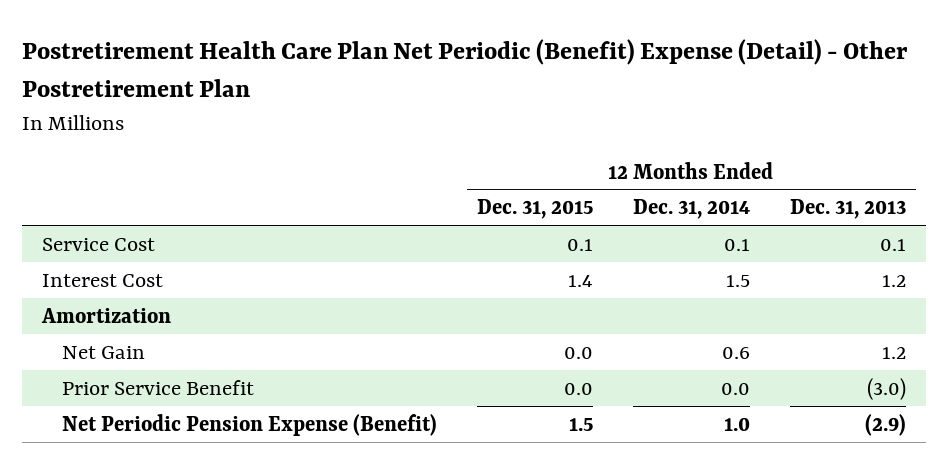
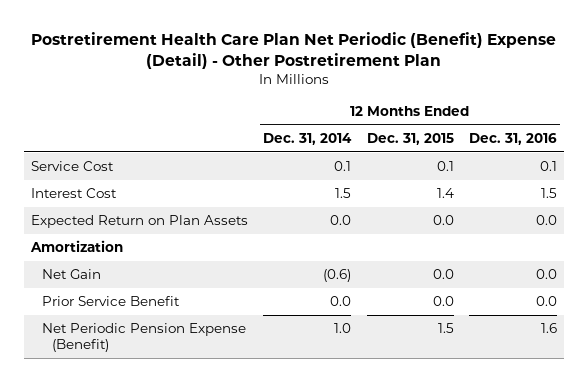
- | 12 Months Ended Dec. 31, 2015 | 12 Months Ended Dec. 31, 2014 | 12 Months Ended Dec. 31, 2013
+ | 12 Months Ended Dec. 31, 2014 | 12 Months Ended Dec. 31, 2015 | 12 Months Ended Dec. 31, 2016
+ Expected Return on Plan Assets | 0.0 | 0.0 | 0.0
- Net Gain | 0.0 | 0.6 | 1.2
+ Net Gain | (0.6) | 0.0 | 0.0

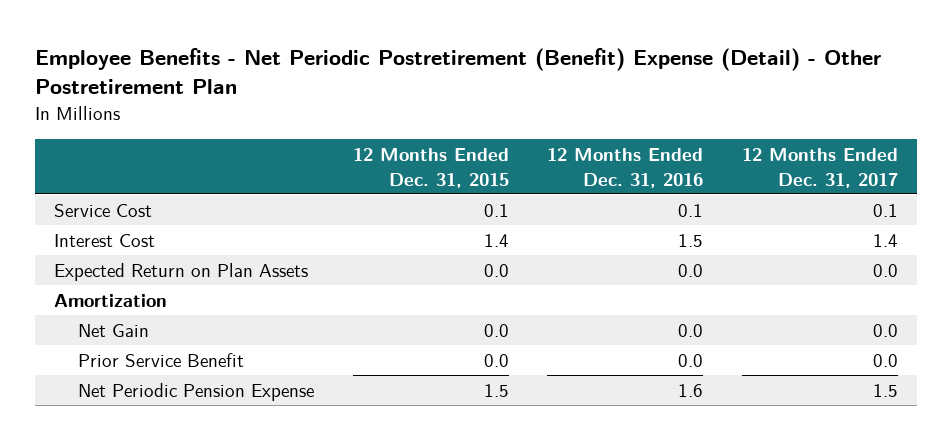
- Postretirement Health Care Plan Net Periodic (Benefit) Expense (Detail) - Other Postretirement Plan
+ Employee Benefits - Net Periodic Postretirement (Benefit) Expense (Detail) - Other Postretirement Plan
- | 12 Months Ended Dec. 31, 2014 | 12 Months Ended Dec. 31, 2015 | 12 Months Ended Dec. 31, 2016
+ | 12 Months Ended Dec. 31, 2015 | 12 Months Ended Dec. 31, 2016 | 12 Months Ended Dec. 31, 2017
- Net Periodic Pension Expense (Benefit) | 1.0 | 1.5 | 1.6
+ Net Periodic Pension Expense | 1.5 | 1.6 | 1.5

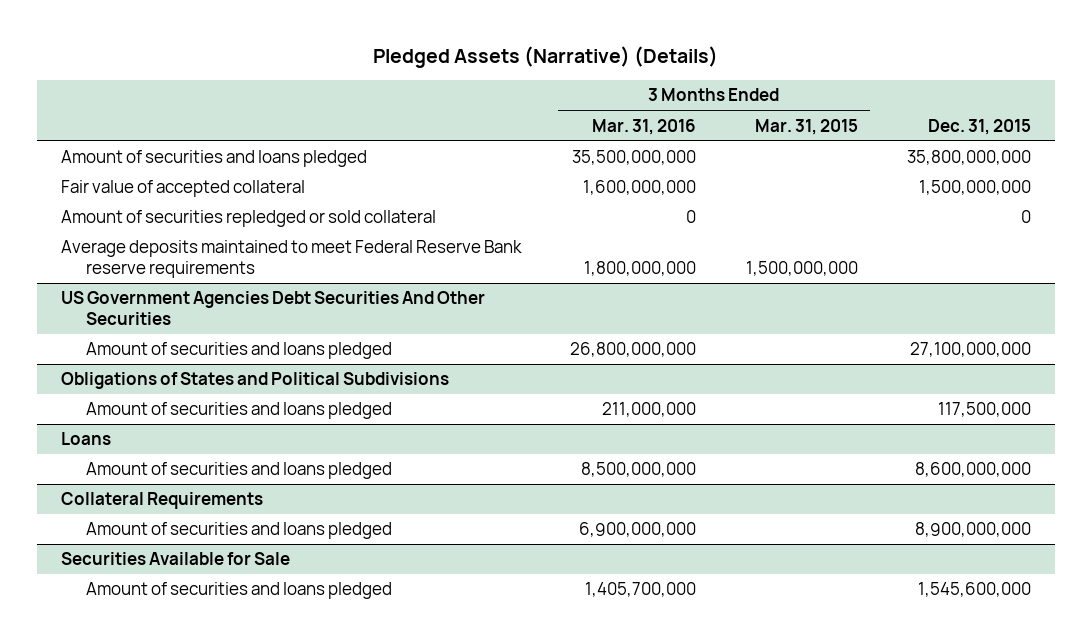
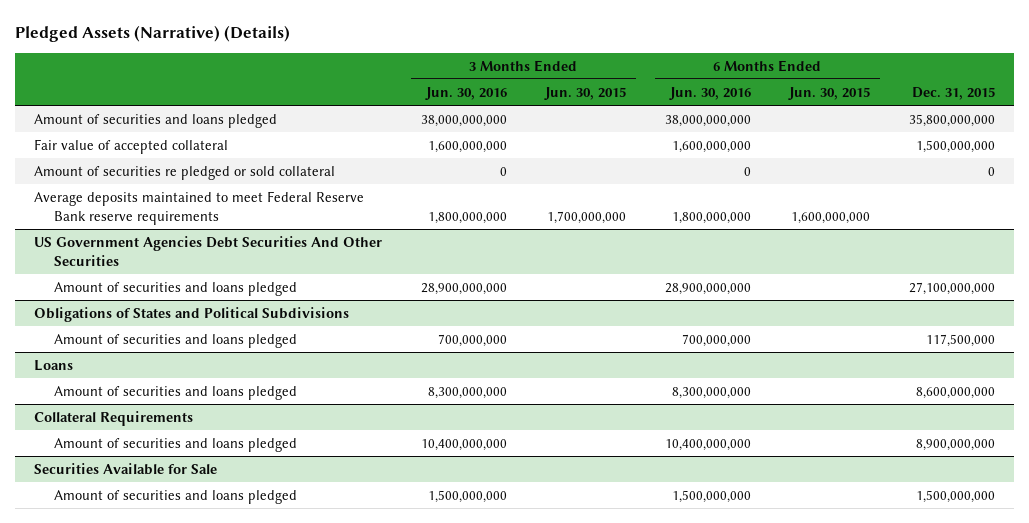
- | 3 Months Ended Mar. 31, 2016 | 3 Months Ended Mar. 31, 2015 | Dec. 31, 2015
+ | 3 Months Ended Jun. 30, 2016 | 3 Months Ended Jun. 30, 2015 | 6 Months Ended Jun. 30, 2016 | 6 Months Ended Jun. 30, 2015 | Dec. 31, 2015
- Amount of securities repledged or sold collateral | 0 | | 0
+ Amount of securities re pledged or sold collateral | 0 | | 0 | | 0
@ Securities Available for Sale
- Amount of securities and loans pledged | 1,405,700,000 | | 1,545,600,000
+ Amount of securities and loans pledged | 1,500,000,000 | | 1,500,000,000 | | 1,500,000,000

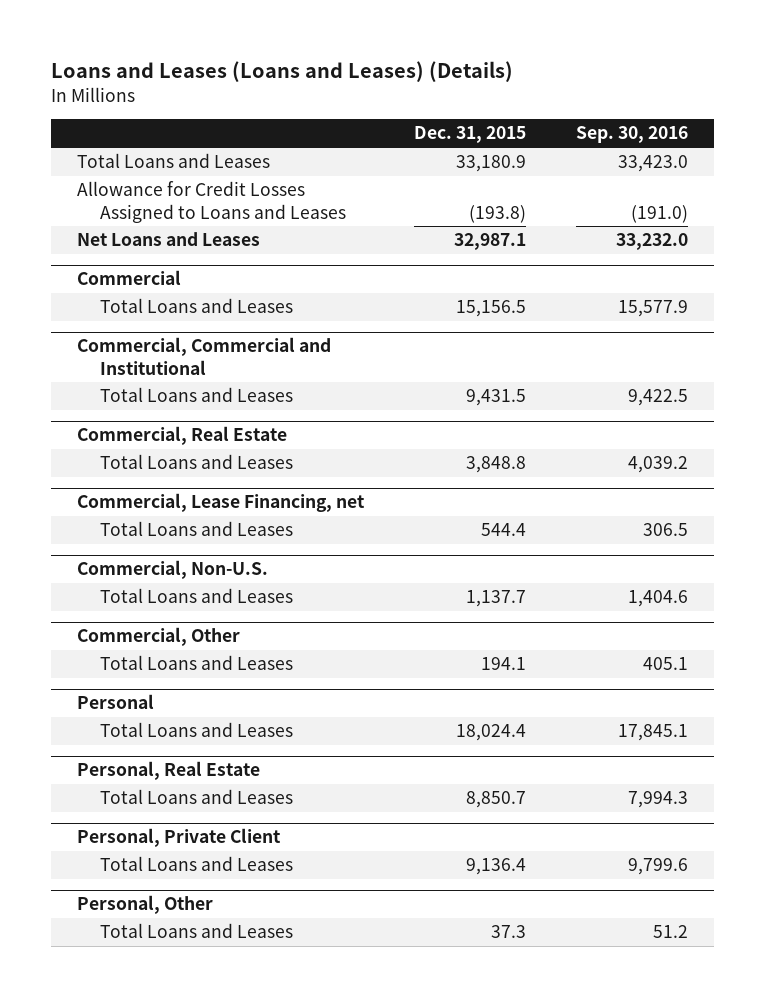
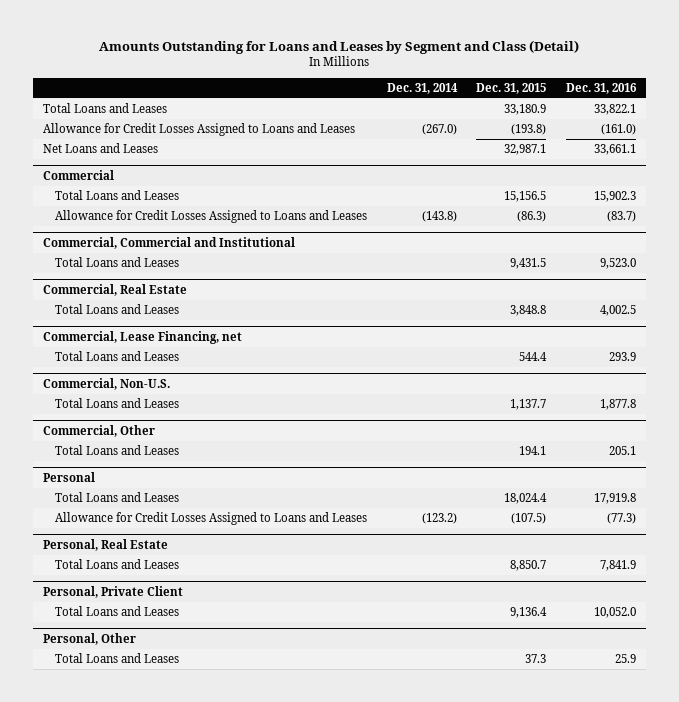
- Loans and Leases (Loans and Leases) (Details)
+ Amounts Outstanding for Loans and Leases by Segment and Class (Detail)
- | Dec. 31, 2015 | Sep. 30, 2016
+ | Dec. 31, 2014 | Dec. 31, 2015 | Dec. 31, 2016
@ Commercial
+ Allowance for Credit Losses Assigned to Loans and Leases | (143.8) | (86.3) | (83.7)
@ Personal
+ Allowance for Credit Losses Assigned to Loans and Leases | (123.2) | (107.5) | (77.3)

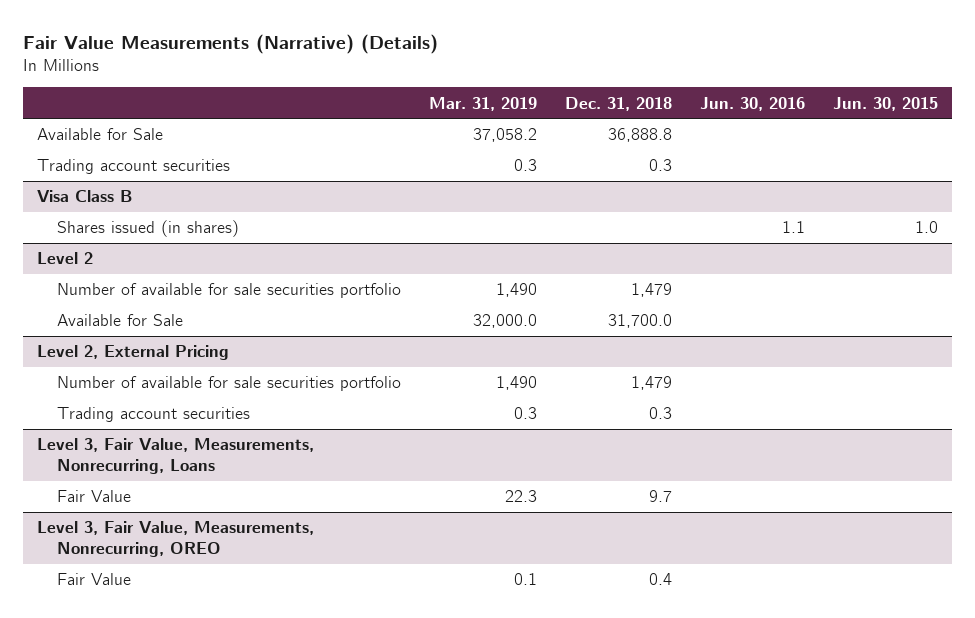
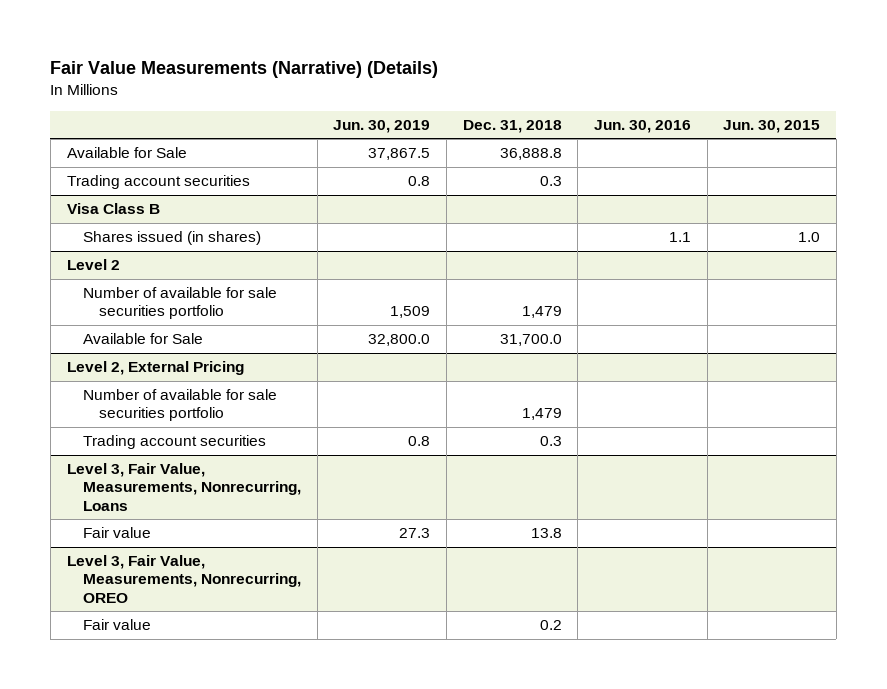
- | Mar. 31, 2019 | Dec. 31, 2018 | Jun. 30, 2016 | Jun. 30, 2015
+ | Jun. 30, 2019 | Dec. 31, 2018 | Jun. 30, 2016 | Jun. 30, 2015
@ Level 3, Fair Value, Measurements, Nonrecurring, Loans
- Fair Value | 22.3 | 9.7 | |
+ Fair value | 27.3 | 13.8 | |
@ Level 3, Fair Value, Measurements, Nonrecurring, OREO
- Fair Value | 0.1 | 0.4 | |
+ Fair value | | 0.2 | |

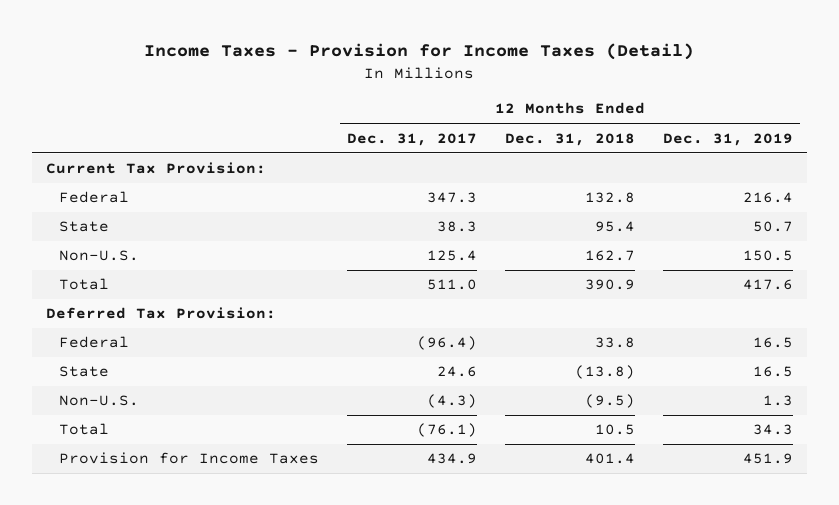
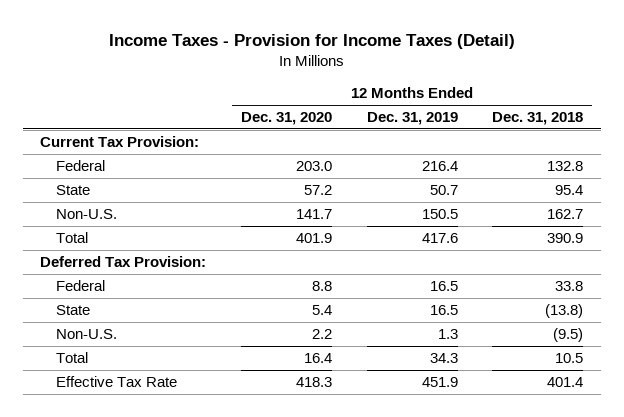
- | 12 Months Ended Dec. 31, 2017 | 12 Months Ended Dec. 31, 2018 | 12 Months Ended Dec. 31, 2019
+ | 12 Months Ended Dec. 31, 2020 | 12 Months Ended Dec. 31, 2019 | 12 Months Ended Dec. 31, 2018
- Provision for Income Taxes | 434.9 | 401.4 | 451.9
+ Effective Tax Rate | 418.3 | 451.9 | 401.4

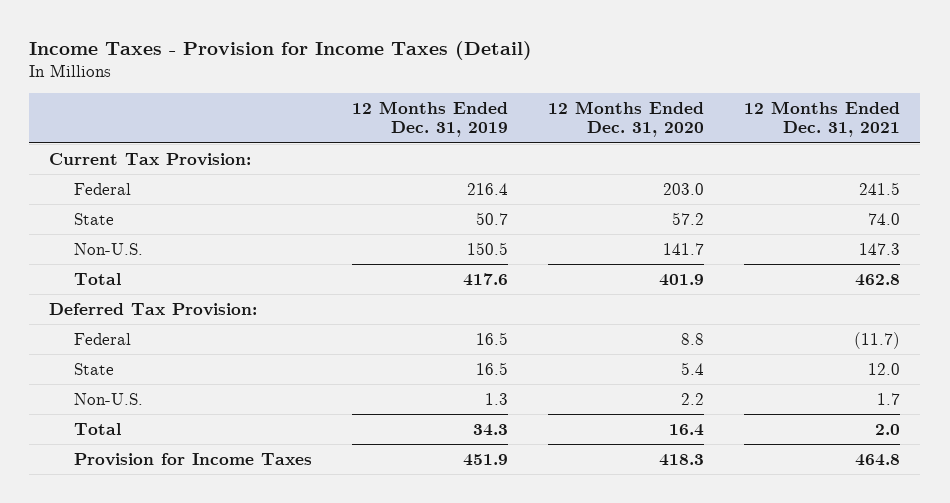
- | 12 Months Ended Dec. 31, 2020 | 12 Months Ended Dec. 31, 2019 | 12 Months Ended Dec. 31, 2018
+ | 12 Months Ended Dec. 31, 2019 | 12 Months Ended Dec. 31, 2020 | 12 Months Ended Dec. 31, 2021
- Effective Tax Rate | 418.3 | 451.9 | 401.4
+ Provision for Income Taxes | 451.9 | 418.3 | 464.8

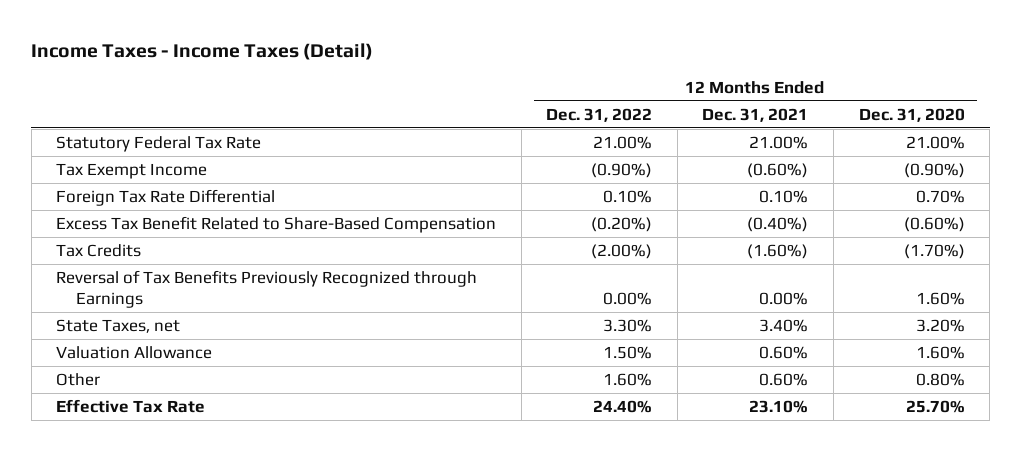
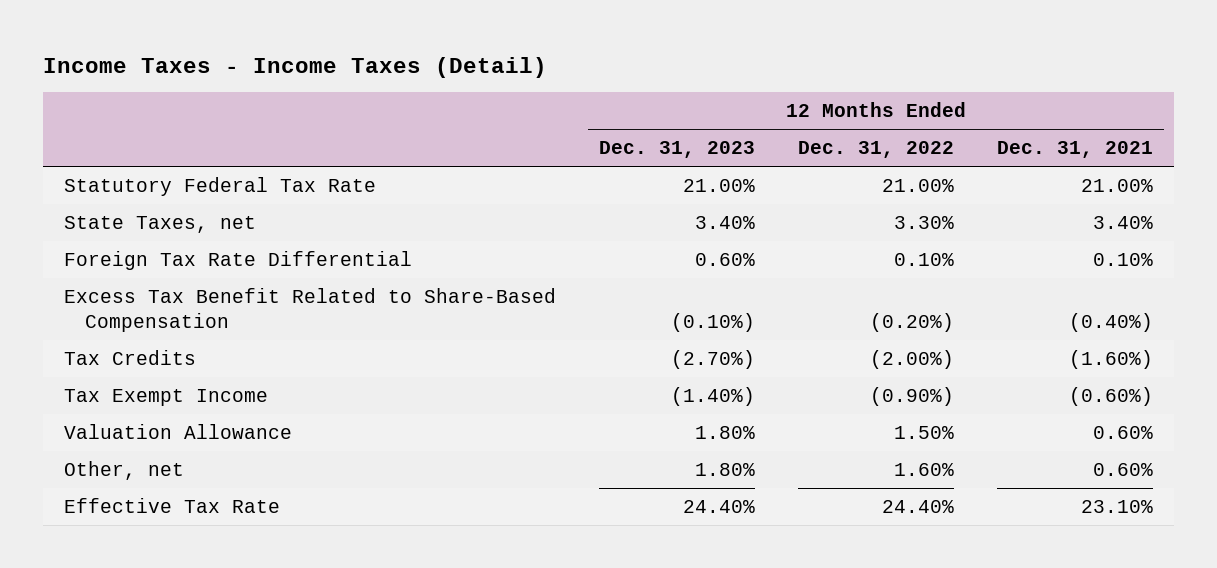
- | 12 Months Ended Dec. 31, 2022 | 12 Months Ended Dec. 31, 2021 | 12 Months Ended Dec. 31, 2020
+ | 12 Months Ended Dec. 31, 2023 | 12 Months Ended Dec. 31, 2022 | 12 Months Ended Dec. 31, 2021
moved up: State Taxes, net | 3.40% | 3.30% | 3.40%
- Reversal of Tax Benefits Previously Recognized through Earnings | 0.00% | 0.00% | 1.60%
moved down: Tax Exempt Income | (1.40%) | (0.90%) | (0.60%)
- Other | 1.60% | 0.60% | 0.80%
+ Other, net | 1.80% | 1.60% | 0.60%

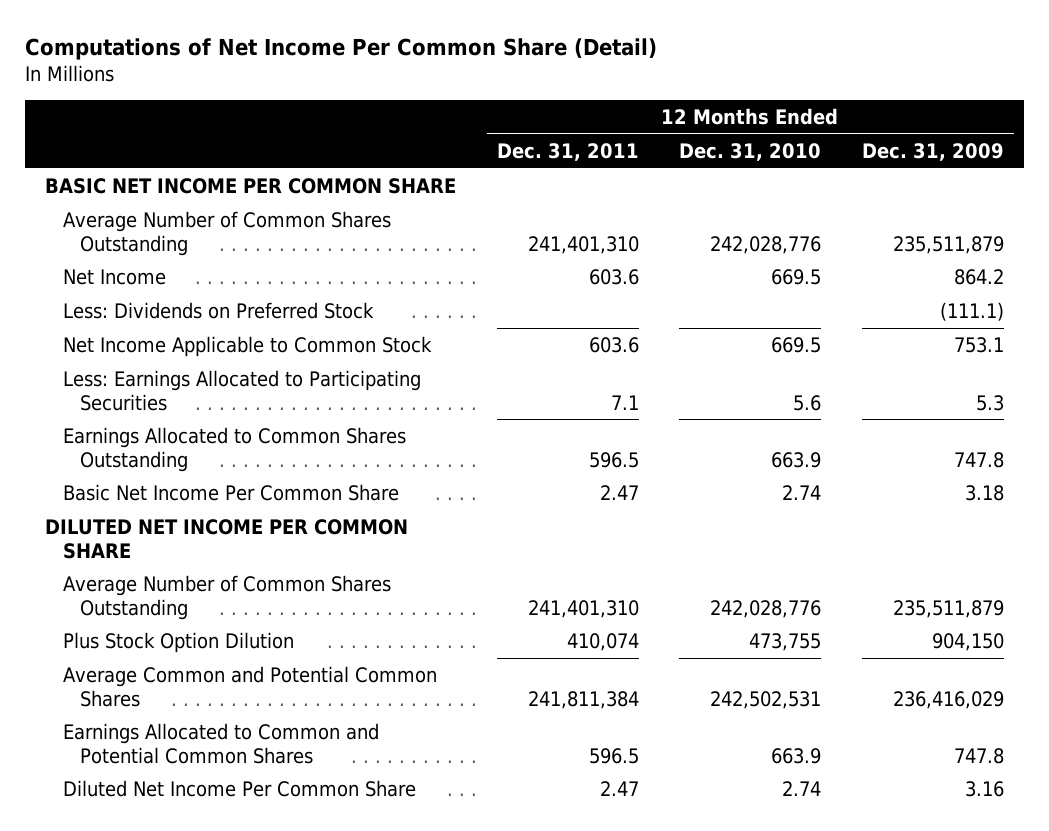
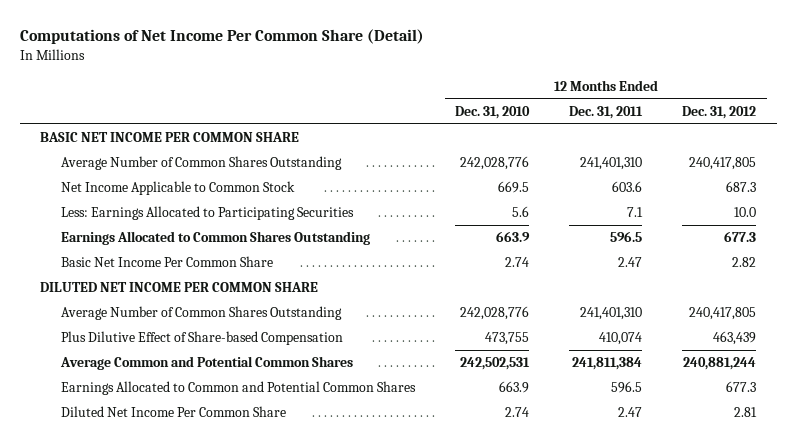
- | 12 Months Ended Dec. 31, 2011 | 12 Months Ended Dec. 31, 2010 | 12 Months Ended Dec. 31, 2009
+ | 12 Months Ended Dec. 31, 2010 | 12 Months Ended Dec. 31, 2011 | 12 Months Ended Dec. 31, 2012
- Net Income | 603.6 | 669.5 | 864.2
- Less: Dividends on Preferred Stock | | | (111.1)
- Plus Stock Option Dilution | 410,074 | 473,755 | 904,150
+ Plus Dilutive Effect of Share-based Compensation | 473,755 | 410,074 | 463,439

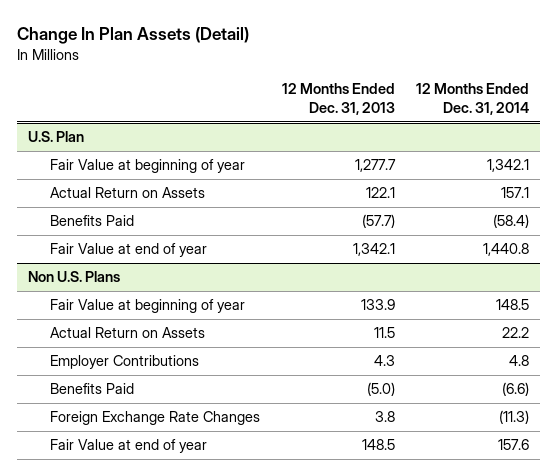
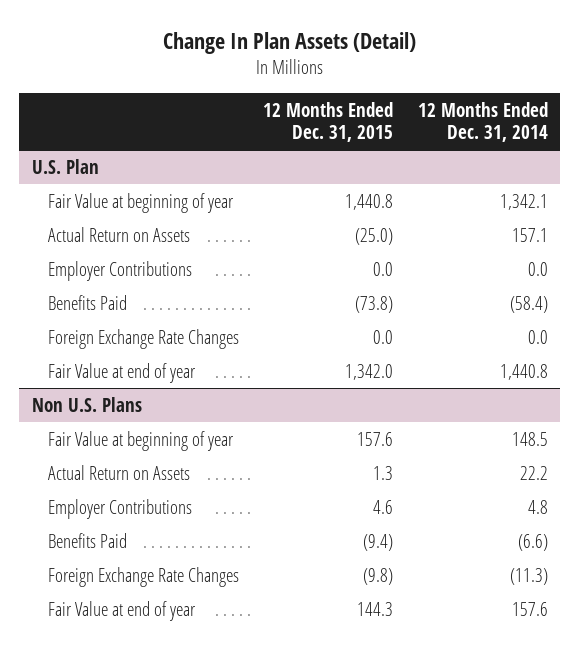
- | 12 Months Ended Dec. 31, 2013 | 12 Months Ended Dec. 31, 2014
+ | 12 Months Ended Dec. 31, 2015 | 12 Months Ended Dec. 31, 2014
@ U.S. Plan
+ Employer Contributions | 0.0 | 0.0
+ Foreign Exchange Rate Changes | 0.0 | 0.0

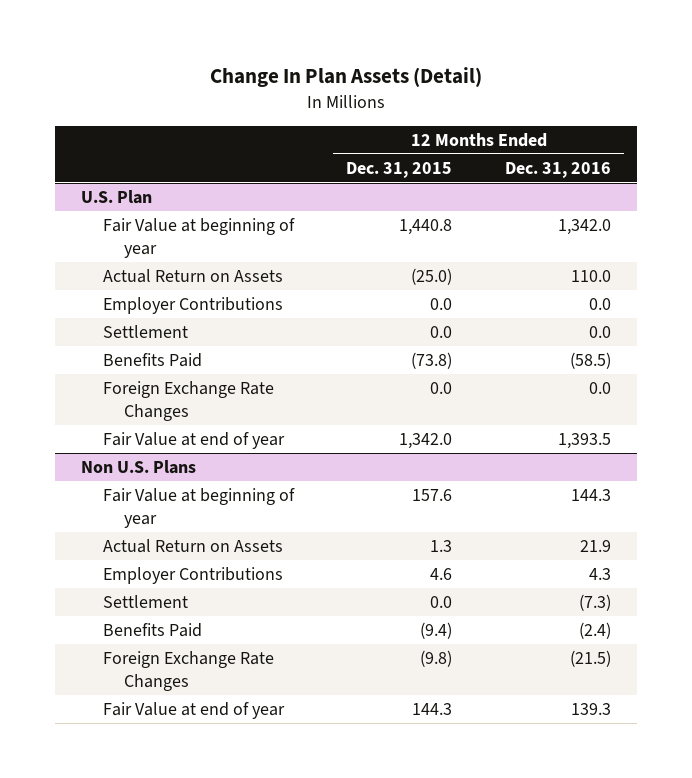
- | 12 Months Ended Dec. 31, 2015 | 12 Months Ended Dec. 31, 2014
+ | 12 Months Ended Dec. 31, 2015 | 12 Months Ended Dec. 31, 2016
@ U.S. Plan
+ Settlement | 0.0 | 0.0
@ Non U.S. Plans
+ Settlement | 0.0 | (7.3)

